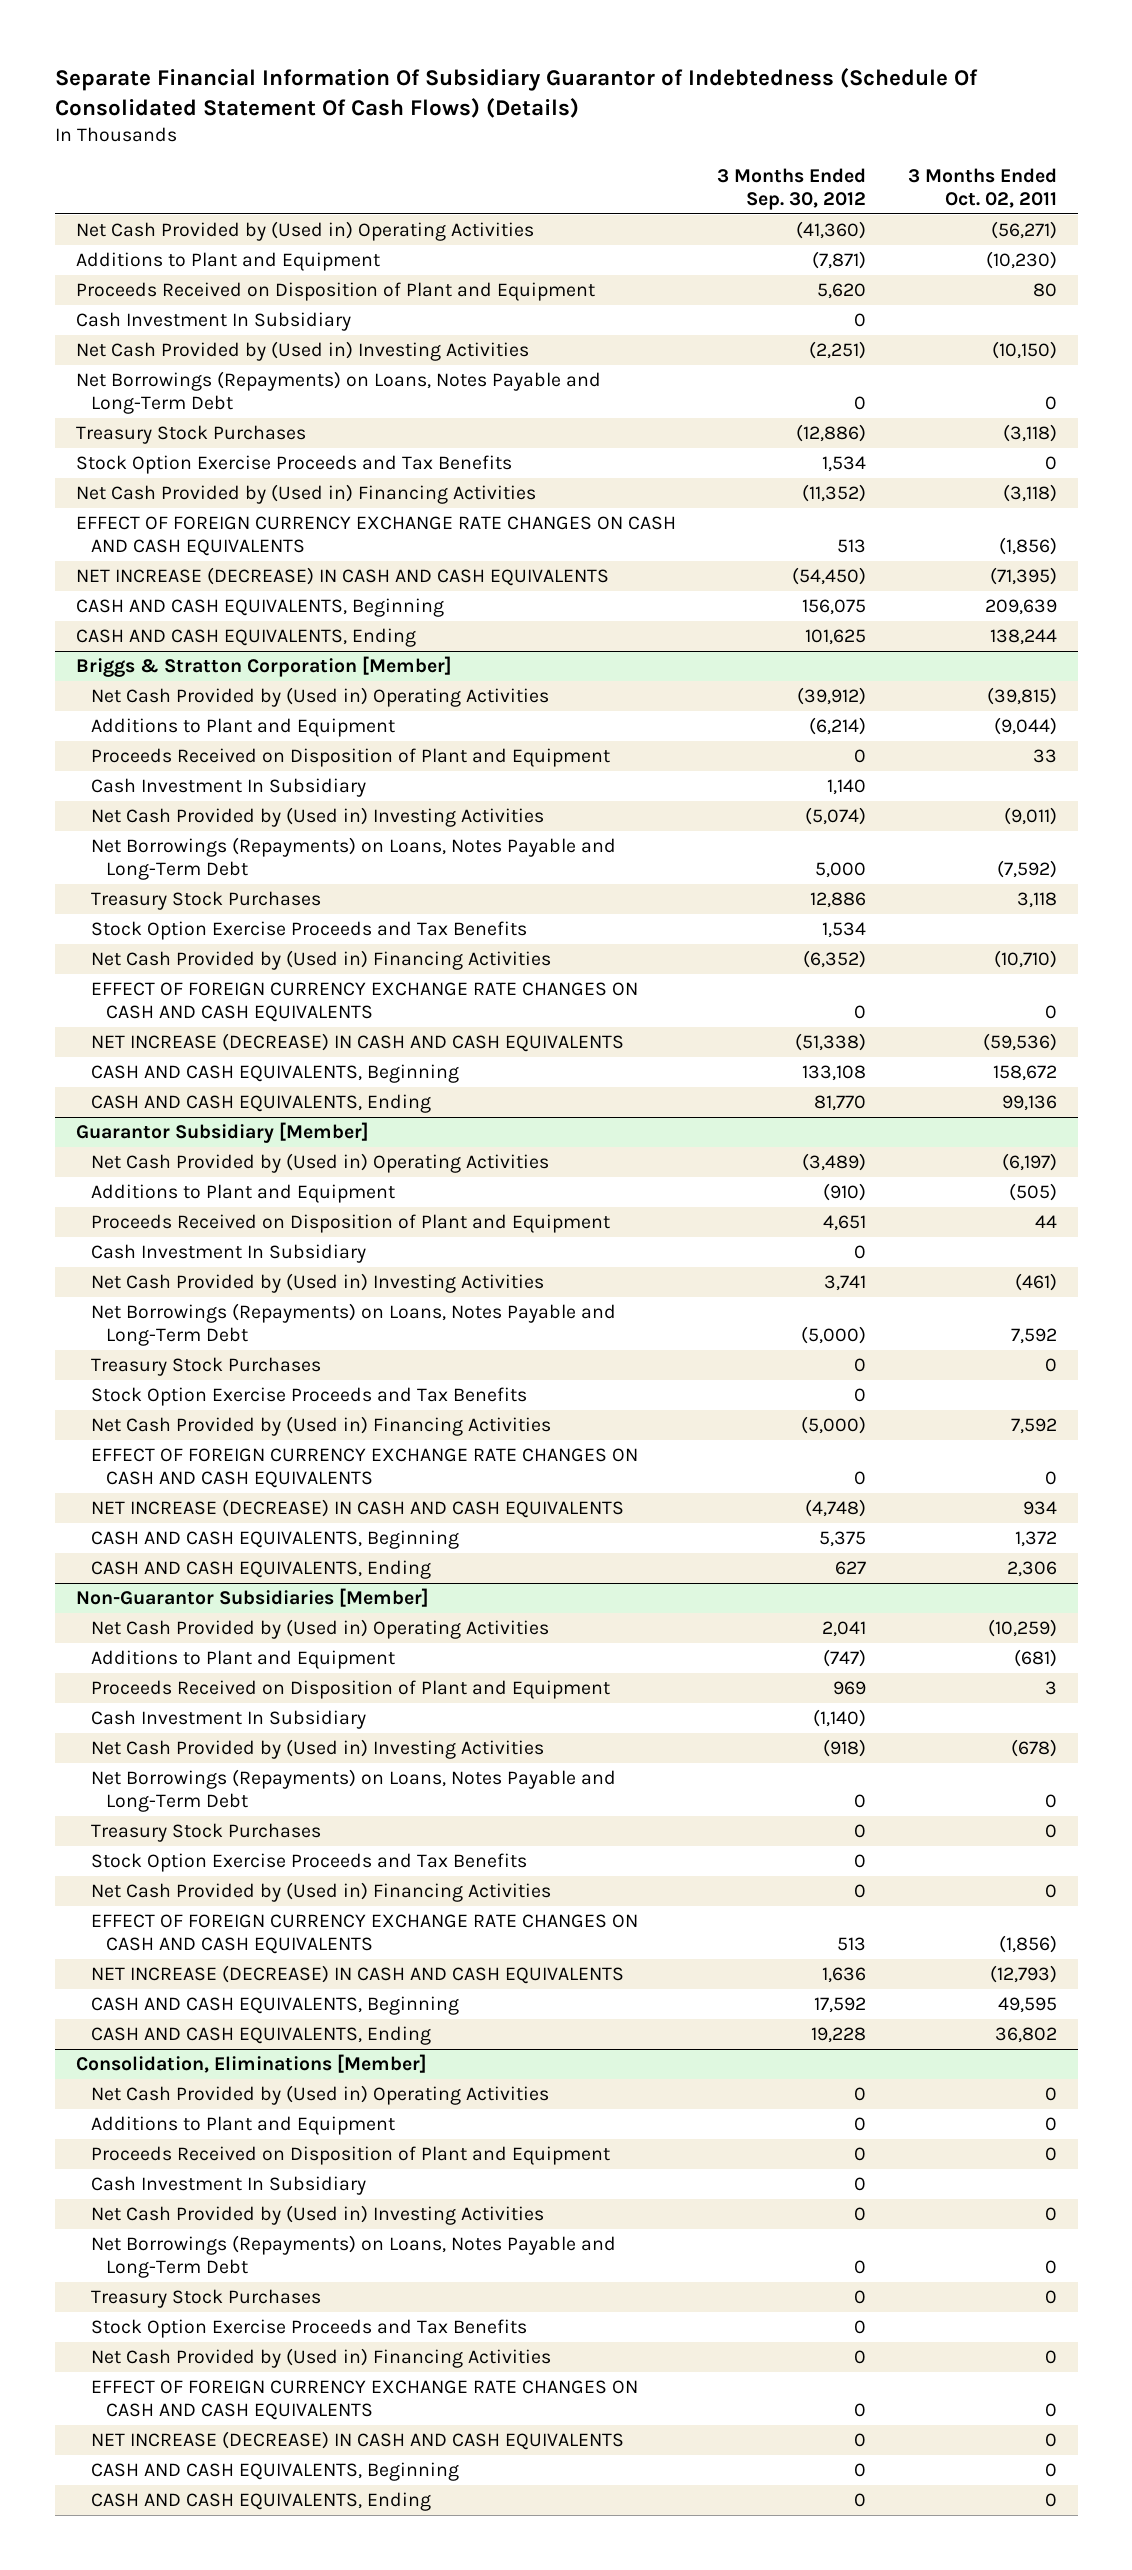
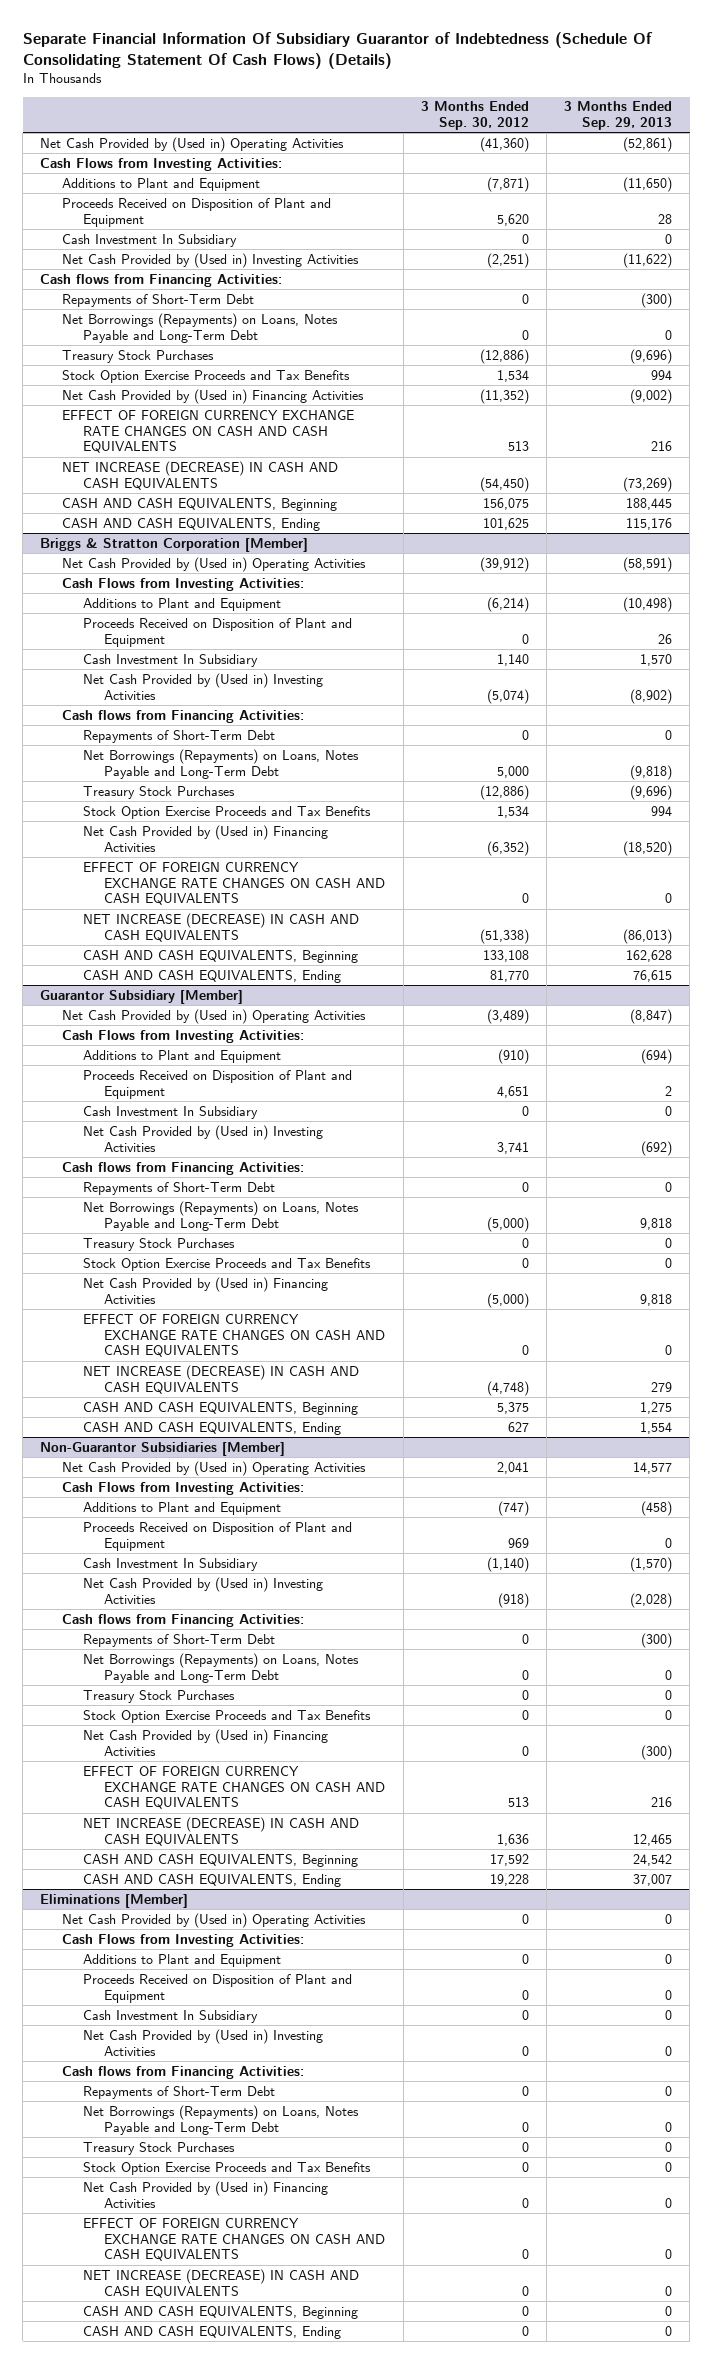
- Separate Financial Information Of Subsidiary Guarantor of Indebtedness (Schedule Of Consolidated Statement Of Cash Flows) (Details)
+ Separate Financial Information Of Subsidiary Guarantor of Indebtedness (Schedule Of Consolidating Statement Of Cash Flows) (Details)
- | 3 Months Ended Sep. 30, 2012 | 3 Months Ended Oct. 02, 2011
+ | 3 Months Ended Sep. 30, 2012 | 3 Months Ended Sep. 29, 2013
+ Cash Flows from Investing Activities:
+ Cash flows from Financing Activities:
+ Repayments of Short-Term Debt | 0 | (300)
@ Briggs & Stratton Corporation [Member]
+ Cash Flows from Investing Activities:
+ Cash flows from Financing Activities:
+ Repayments of Short-Term Debt | 0 | 0
- Treasury Stock Purchases | 12,886 | 3,118
+ Treasury Stock Purchases | (12,886) | (9,696)
@ Guarantor Subsidiary [Member]
+ Cash Flows from Investing Activities:
+ Cash flows from Financing Activities:
+ Repayments of Short-Term Debt | 0 | 0
@ Non-Guarantor Subsidiaries [Member]
+ Cash Flows from Investing Activities:
+ Cash flows from Financing Activities:
+ Repayments of Short-Term Debt | 0 | (300)
- Consolidation, Eliminations [Member]
+ Eliminations [Member]
+ Cash Flows from Investing Activities:
+ Cash flows from Financing Activities:
+ Repayments of Short-Term Debt | 0 | 0

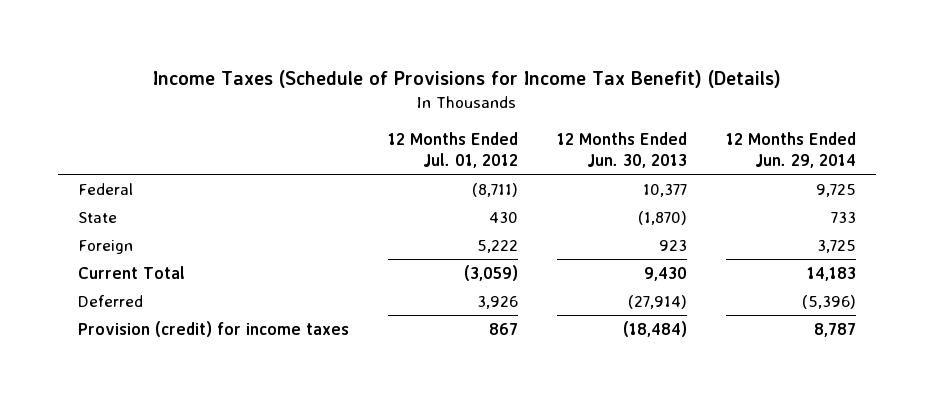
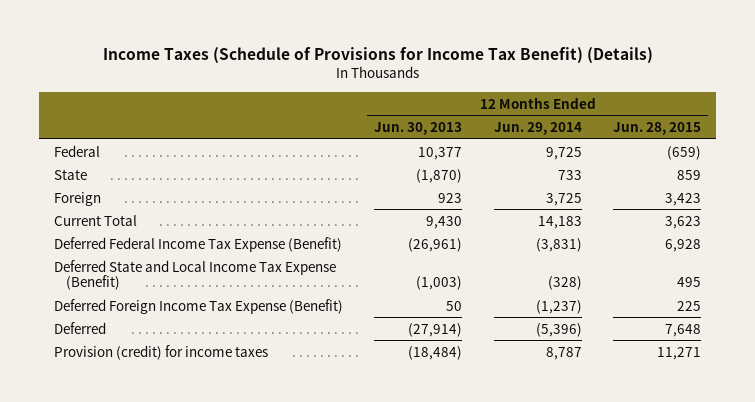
- | 12 Months Ended Jul. 01, 2012 | 12 Months Ended Jun. 30, 2013 | 12 Months Ended Jun. 29, 2014
+ | 12 Months Ended Jun. 30, 2013 | 12 Months Ended Jun. 29, 2014 | 12 Months Ended Jun. 28, 2015
+ Deferred Federal Income Tax Expense (Benefit) | (26,961) | (3,831) | 6,928
+ Deferred State and Local Income Tax Expense (Benefit) | (1,003) | (328) | 495
+ Deferred Foreign Income Tax Expense (Benefit) | 50 | (1,237) | 225

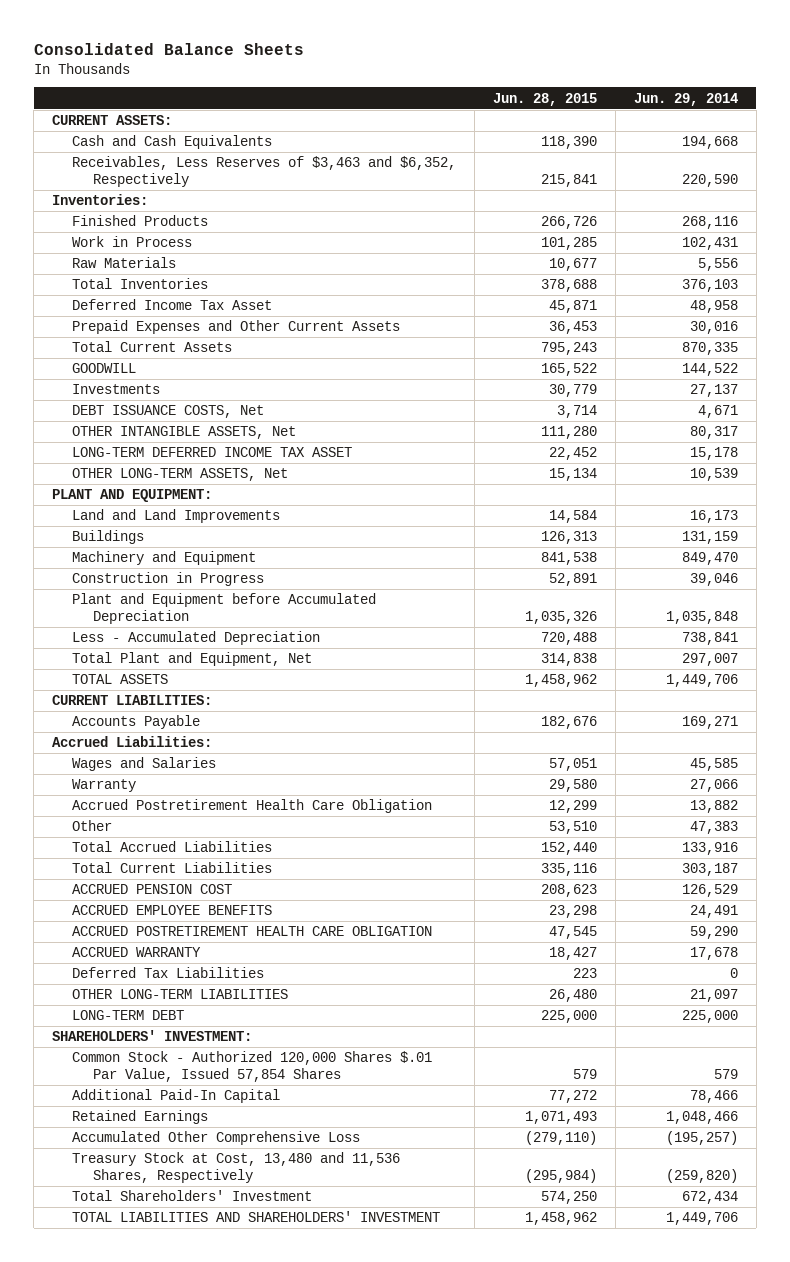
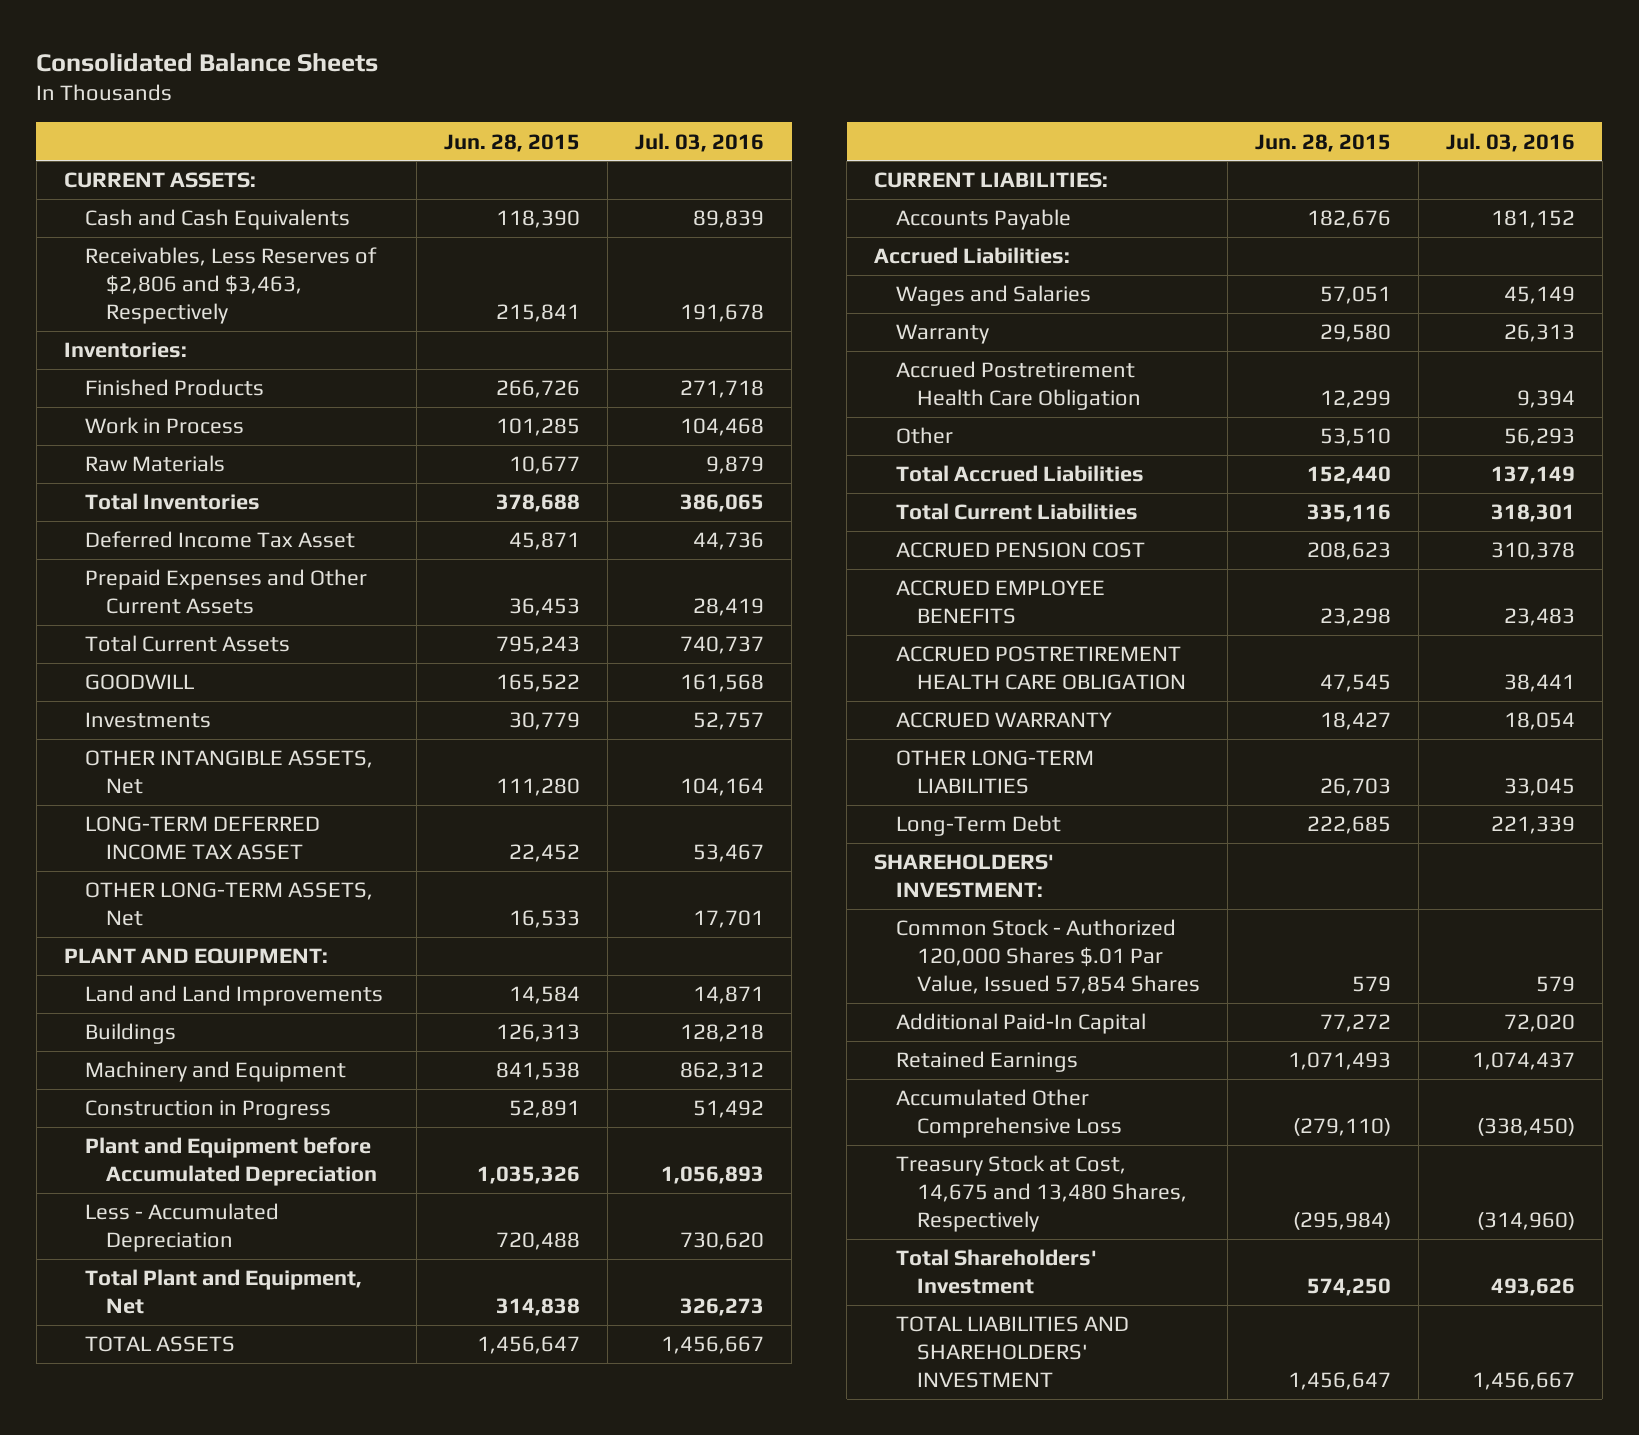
- | Jun. 28, 2015 | Jun. 29, 2014
+ | Jun. 28, 2015 | Jul. 03, 2016
- Receivables, Less Reserves of $3,463 and $6,352, Respectively | 215,841 | 220,590
+ Receivables, Less Reserves of $2,806 and $3,463, Respectively | 215,841 | 191,678
- DEBT ISSUANCE COSTS, Net | 3,714 | 4,671
- OTHER LONG-TERM ASSETS, Net | 15,134 | 10,539
+ OTHER LONG-TERM ASSETS, Net | 16,533 | 17,701
- TOTAL ASSETS | 1,458,962 | 1,449,706
+ TOTAL ASSETS | 1,456,647 | 1,456,667
- Deferred Tax Liabilities | 223 | 0
- OTHER LONG-TERM LIABILITIES | 26,480 | 21,097
- LONG-TERM DEBT | 225,000 | 225,000
+ OTHER LONG-TERM LIABILITIES | 26,703 | 33,045
+ Long-Term Debt | 222,685 | 221,339
- Treasury Stock at Cost, 13,480 and 11,536 Shares, Respectively | (295,984) | (259,820)
+ Treasury Stock at Cost, 14,675 and 13,480 Shares, Respectively | (295,984) | (314,960)
- TOTAL LIABILITIES AND SHAREHOLDERS' INVESTMENT | 1,458,962 | 1,449,706
+ TOTAL LIABILITIES AND SHAREHOLDERS' INVESTMENT | 1,456,647 | 1,456,667

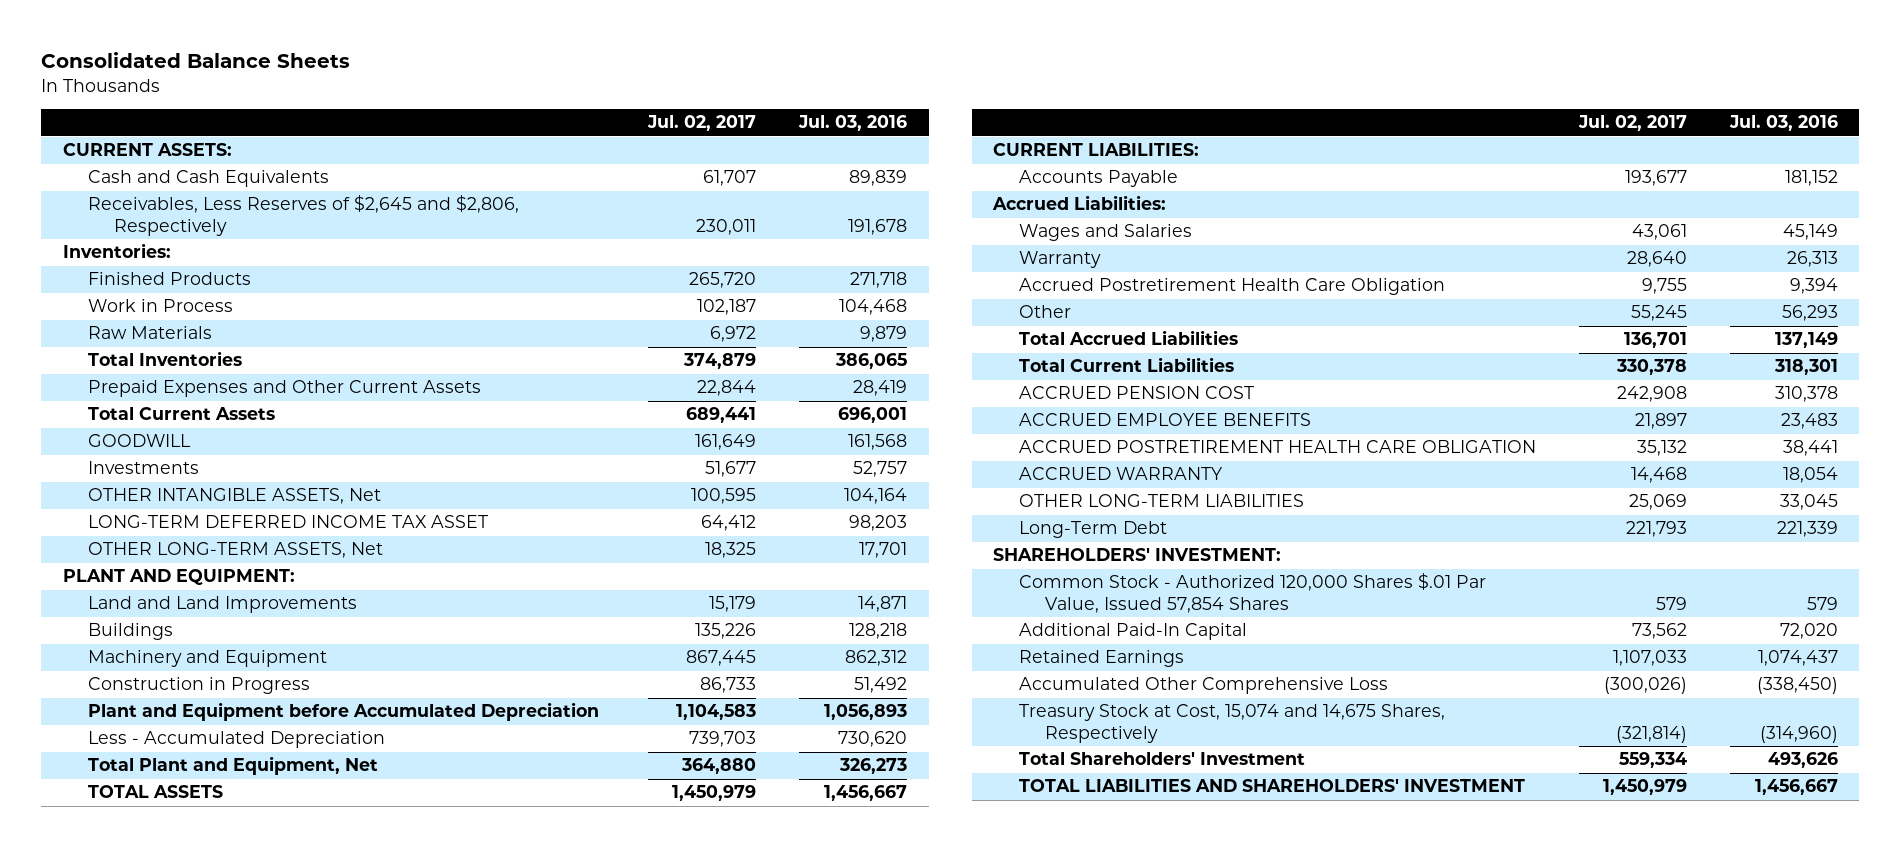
- | Jun. 28, 2015 | Jul. 03, 2016
+ | Jul. 02, 2017 | Jul. 03, 2016
- Receivables, Less Reserves of $2,806 and $3,463, Respectively | 215,841 | 191,678
+ Receivables, Less Reserves of $2,645 and $2,806, Respectively | 230,011 | 191,678
- Deferred Income Tax Asset | 45,871 | 44,736
- Total Current Assets | 795,243 | 740,737
+ Total Current Assets | 689,441 | 696,001
- LONG-TERM DEFERRED INCOME TAX ASSET | 22,452 | 53,467
+ LONG-TERM DEFERRED INCOME TAX ASSET | 64,412 | 98,203
- Treasury Stock at Cost, 14,675 and 13,480 Shares, Respectively | (295,984) | (314,960)
+ Treasury Stock at Cost, 15,074 and 14,675 Shares, Respectively | (321,814) | (314,960)

